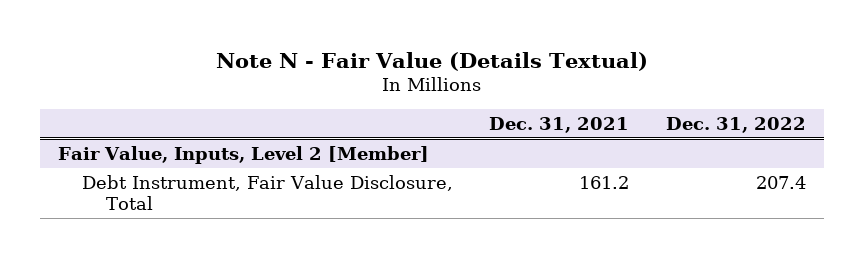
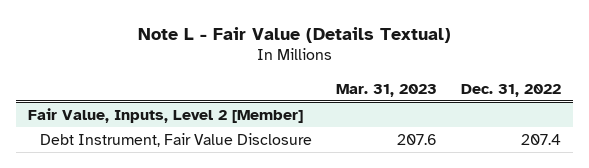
- Note N - Fair Value (Details Textual)
+ Note L - Fair Value (Details Textual)
- | Dec. 31, 2021 | Dec. 31, 2022
+ | Mar. 31, 2023 | Dec. 31, 2022
@ Fair Value, Inputs, Level 2 [Member]
- Debt Instrument, Fair Value Disclosure, Total | 161.2 | 207.4
+ Debt Instrument, Fair Value Disclosure | 207.6 | 207.4

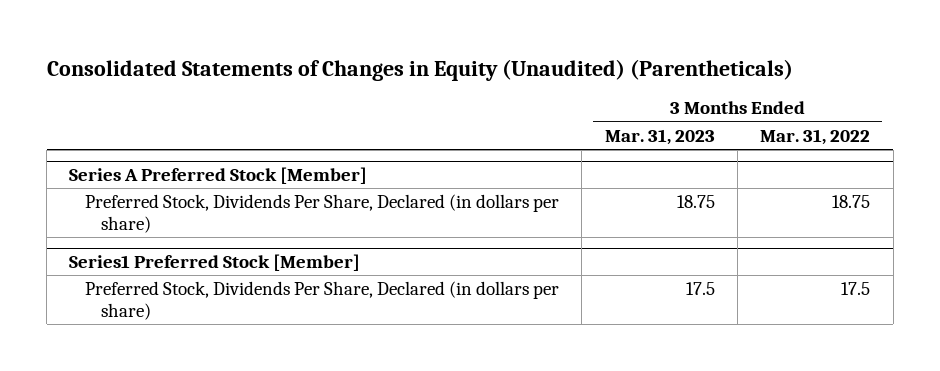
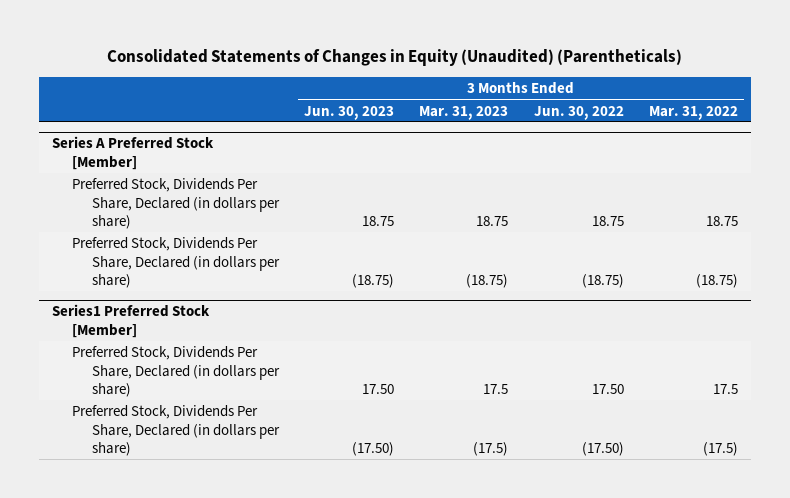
- | 3 Months Ended Mar. 31, 2023 | 3 Months Ended Mar. 31, 2022
+ | 3 Months Ended Jun. 30, 2023 | 3 Months Ended Mar. 31, 2023 | 3 Months Ended Jun. 30, 2022 | 3 Months Ended Mar. 31, 2022
@ Series A Preferred Stock [Member]
+ Preferred Stock, Dividends Per Share, Declared (in dollars per share) | (18.75) | (18.75) | (18.75) | (18.75)
@ Series1 Preferred Stock [Member]
+ Preferred Stock, Dividends Per Share, Declared (in dollars per share) | (17.50) | (17.5) | (17.50) | (17.5)

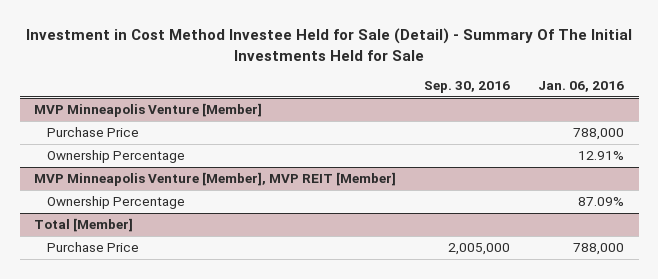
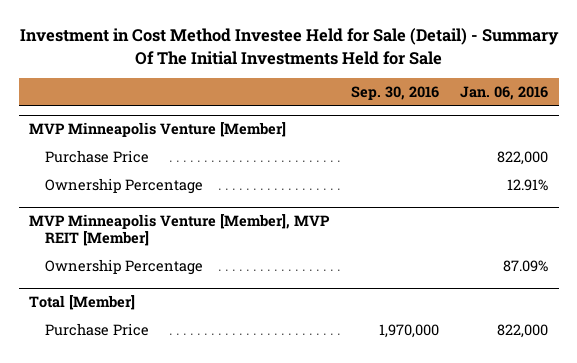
@ MVP Minneapolis Venture [Member]
- Purchase Price | | 788,000
+ Purchase Price | | 822,000
@ Total [Member]
- Purchase Price | 2,005,000 | 788,000
+ Purchase Price | 1,970,000 | 822,000

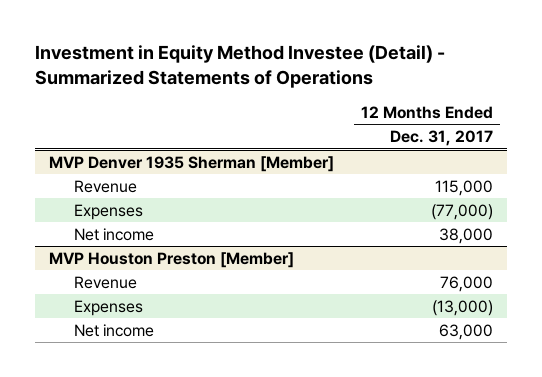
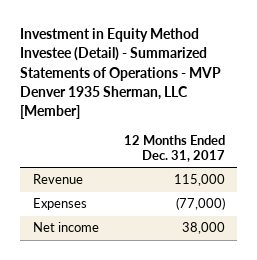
- Investment in Equity Method Investee (Detail) - Summarized Statements of Operations
+ Investment in Equity Method Investee (Detail) - Summarized Statements of Operations - MVP Denver 1935 Sherman, LLC [Member]
- MVP Denver 1935 Sherman [Member]
- MVP Houston Preston [Member]
- Revenue | 76,000
- Expenses | (13,000)
- Net income | 63,000

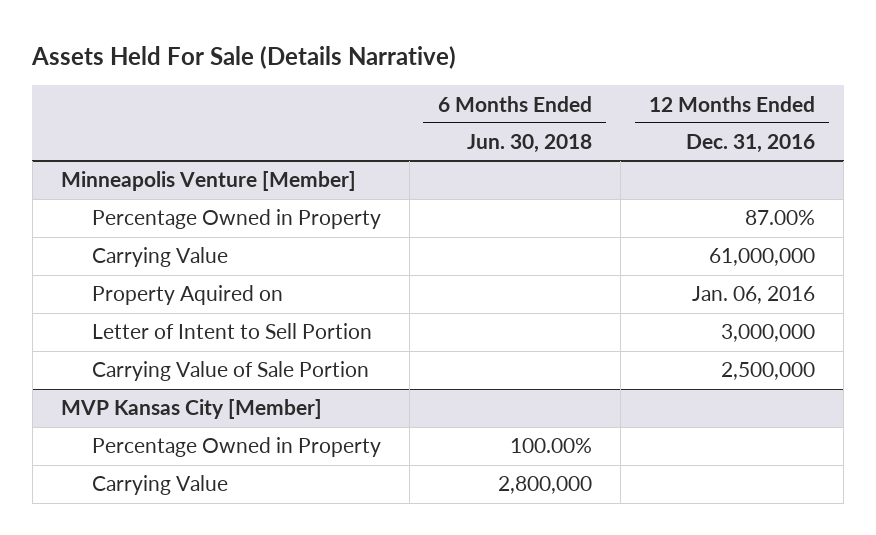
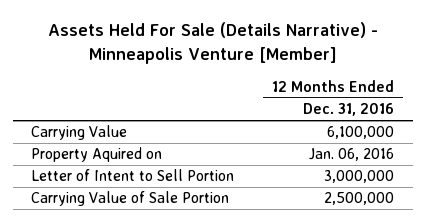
- Assets Held For Sale (Details Narrative)
+ Assets Held For Sale (Details Narrative) - Minneapolis Venture [Member]
- | 6 Months Ended Jun. 30, 2018 | 12 Months Ended Dec. 31, 2016
+ | 12 Months Ended Dec. 31, 2016
- Minneapolis Venture [Member]
- Percentage Owned in Property | | 87.00%
- Carrying Value | | 61,000,000
+ Carrying Value | 6,100,000
- MVP Kansas City [Member]
- Percentage Owned in Property | 100.00% |
- Carrying Value | 2,800,000 |

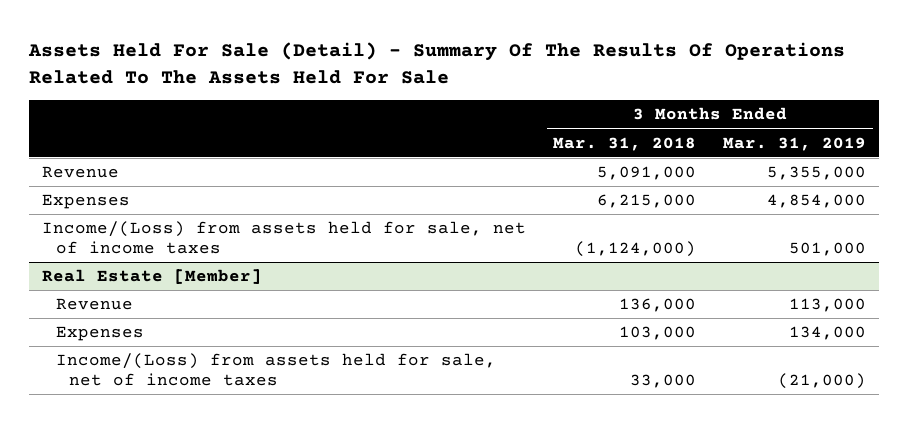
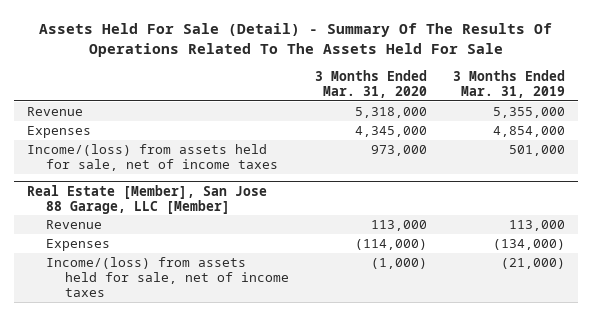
- | 3 Months Ended Mar. 31, 2018 | 3 Months Ended Mar. 31, 2019
+ | 3 Months Ended Mar. 31, 2020 | 3 Months Ended Mar. 31, 2019
- Income/(Loss) from assets held for sale, net of income taxes | (1,124,000) | 501,000
- Real Estate [Member]
+ Income/(loss) from assets held for sale, net of income taxes | 973,000 | 501,000
+ Real Estate [Member], San Jose 88 Garage, LLC [Member]
- Expenses | 103,000 | 134,000
- Income/(Loss) from assets held for sale, net of income taxes | 33,000 | (21,000)
+ Expenses | (114,000) | (134,000)
+ Income/(loss) from assets held for sale, net of income taxes | (1,000) | (21,000)

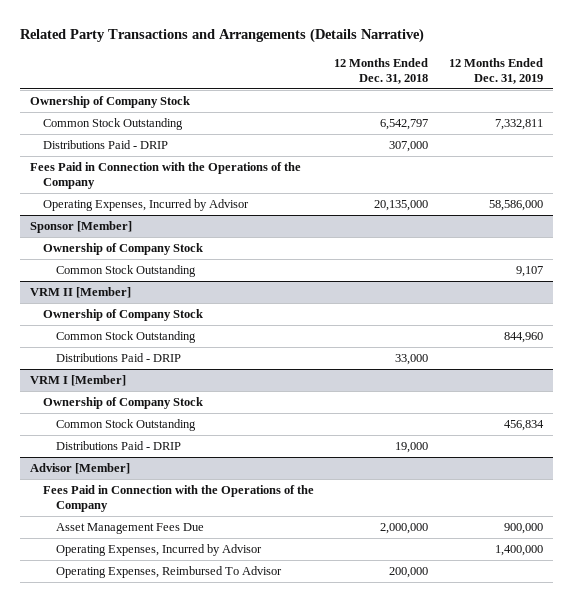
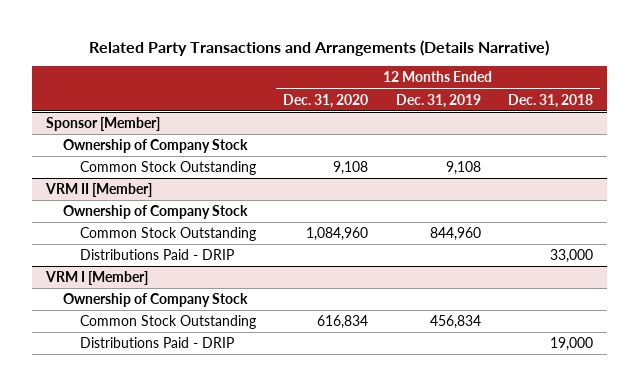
- | 12 Months Ended Dec. 31, 2018 | 12 Months Ended Dec. 31, 2019
+ | 12 Months Ended Dec. 31, 2020 | 12 Months Ended Dec. 31, 2019 | 12 Months Ended Dec. 31, 2018
- Ownership of Company Stock
- Common Stock Outstanding | 6,542,797 | 7,332,811
- Distributions Paid - DRIP | 307,000 |
- Fees Paid in Connection with the Operations of the Company
- Operating Expenses, Incurred by Advisor | 20,135,000 | 58,586,000
@ Sponsor [Member]
- Common Stock Outstanding | | 9,107
+ Common Stock Outstanding | 9,108 | 9,108 |
- Advisor [Member]
- Fees Paid in Connection with the Operations of the Company
- Asset Management Fees Due | 2,000,000 | 900,000
- Operating Expenses, Incurred by Advisor | | 1,400,000
- Operating Expenses, Reimbursed To Advisor | 200,000 |

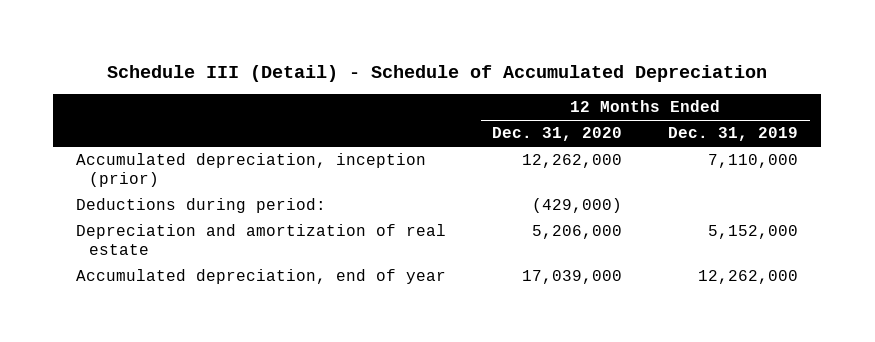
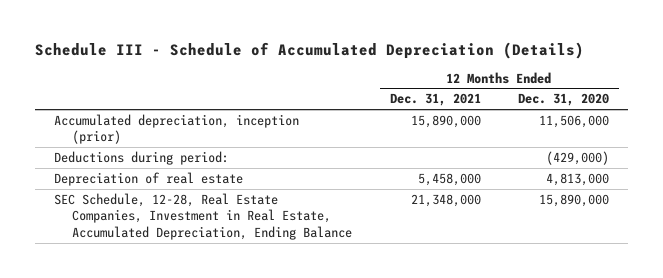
- Schedule III (Detail) - Schedule of Accumulated Depreciation
+ Schedule III - Schedule of Accumulated Depreciation (Details)
- | 12 Months Ended Dec. 31, 2020 | 12 Months Ended Dec. 31, 2019
+ | 12 Months Ended Dec. 31, 2021 | 12 Months Ended Dec. 31, 2020
- Accumulated depreciation, inception (prior) | 12,262,000 | 7,110,000
+ Accumulated depreciation, inception (prior) | 15,890,000 | 11,506,000
- Depreciation and amortization of real estate | 5,206,000 | 5,152,000
- Accumulated depreciation, end of year | 17,039,000 | 12,262,000
+ Depreciation of real estate | 5,458,000 | 4,813,000
+ SEC Schedule, 12-28, Real Estate Companies, Investment in Real Estate, Accumulated Depreciation, Ending Balance | 21,348,000 | 15,890,000

